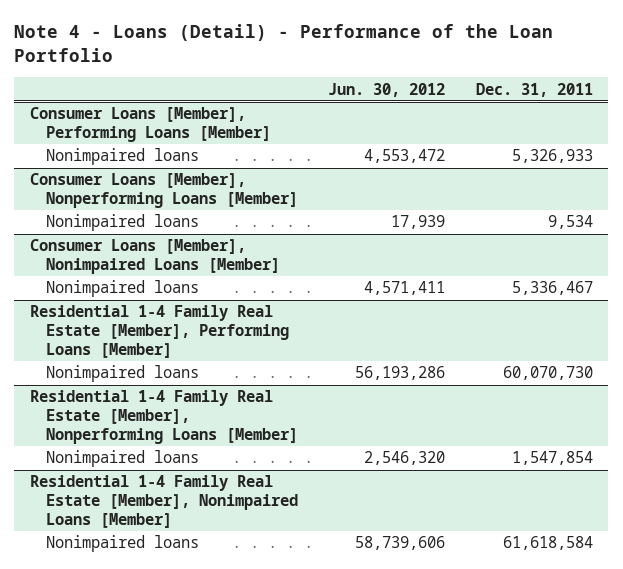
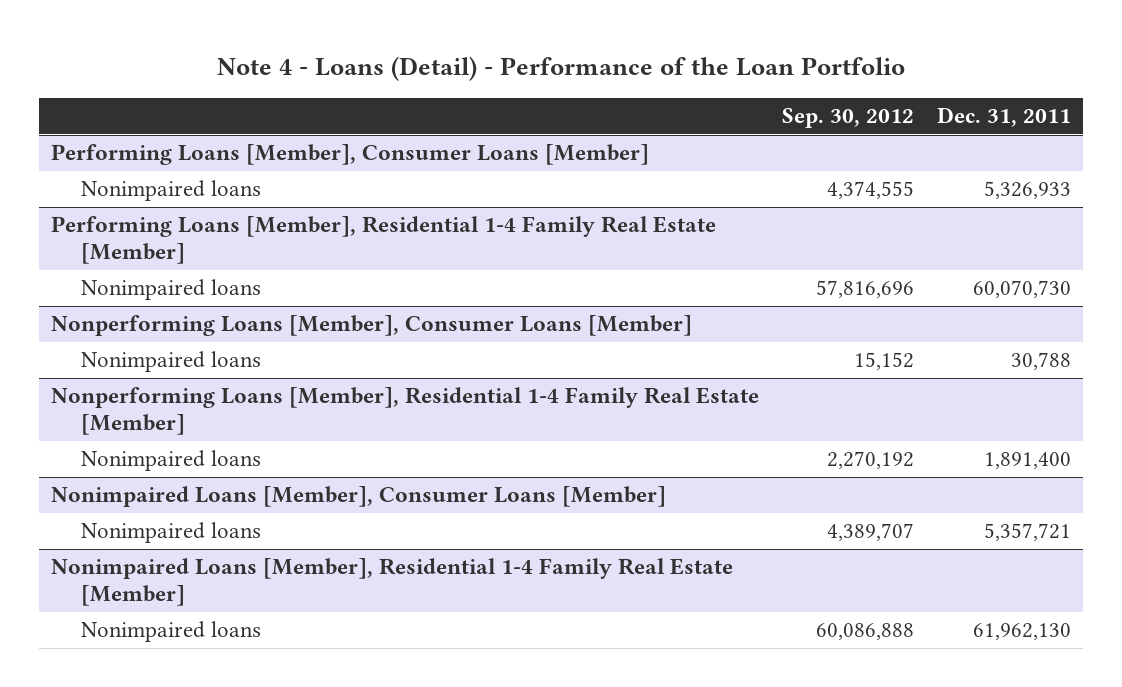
- | Jun. 30, 2012 | Dec. 31, 2011
+ | Sep. 30, 2012 | Dec. 31, 2011
- Consumer Loans [Member], Performing Loans [Member]
+ Performing Loans [Member], Consumer Loans [Member]
- Consumer Loans [Member], Nonperforming Loans [Member]
- Nonimpaired loans | 17,939 | 9,534
- Consumer Loans [Member], Nonimpaired Loans [Member]
- Nonimpaired loans | 4,571,411 | 5,336,467
- Residential 1-4 Family Real Estate [Member], Performing Loans [Member]
+ Performing Loans [Member], Residential 1-4 Family Real Estate [Member]
- Residential 1-4 Family Real Estate [Member], Nonperforming Loans [Member]
- Nonimpaired loans | 2,546,320 | 1,547,854
- Residential 1-4 Family Real Estate [Member], Nonimpaired Loans [Member]
- Nonimpaired loans | 58,739,606 | 61,618,584
+ Nonperforming Loans [Member], Consumer Loans [Member]
+ Nonimpaired loans | 15,152 | 30,788
+ Nonperforming Loans [Member], Residential 1-4 Family Real Estate [Member]
+ Nonimpaired loans | 2,270,192 | 1,891,400
+ Nonimpaired Loans [Member], Consumer Loans [Member]
+ Nonimpaired loans | 4,389,707 | 5,357,721
+ Nonimpaired Loans [Member], Residential 1-4 Family Real Estate [Member]
+ Nonimpaired loans | 60,086,888 | 61,962,130

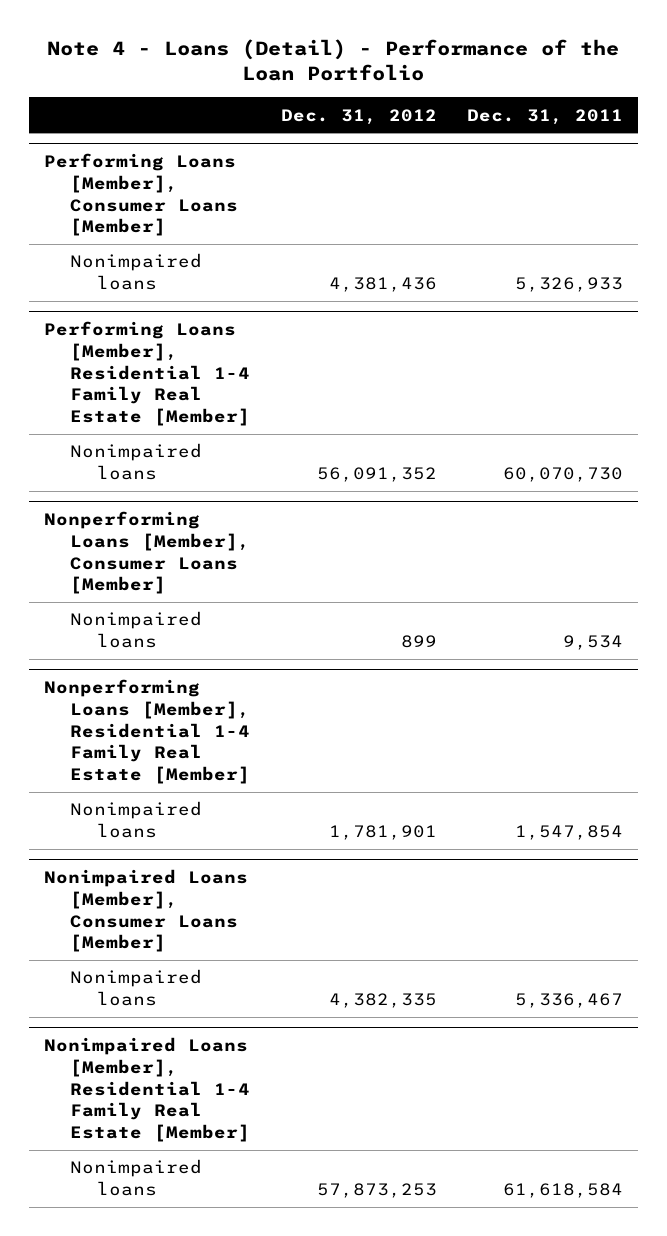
- | Sep. 30, 2012 | Dec. 31, 2011
+ | Dec. 31, 2012 | Dec. 31, 2011
@ Nonperforming Loans [Member], Consumer Loans [Member]
- Nonimpaired loans | 15,152 | 30,788
+ Nonimpaired loans | 899 | 9,534
@ Nonperforming Loans [Member], Residential 1-4 Family Real Estate [Member]
- Nonimpaired loans | 2,270,192 | 1,891,400
+ Nonimpaired loans | 1,781,901 | 1,547,854
@ Nonimpaired Loans [Member], Consumer Loans [Member]
- Nonimpaired loans | 4,389,707 | 5,357,721
+ Nonimpaired loans | 4,382,335 | 5,336,467
@ Nonimpaired Loans [Member], Residential 1-4 Family Real Estate [Member]
- Nonimpaired loans | 60,086,888 | 61,962,130
+ Nonimpaired loans | 57,873,253 | 61,618,584

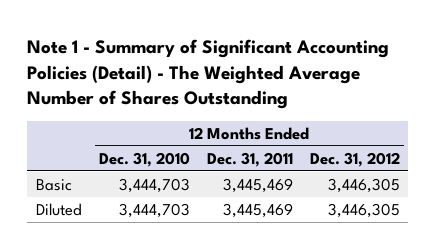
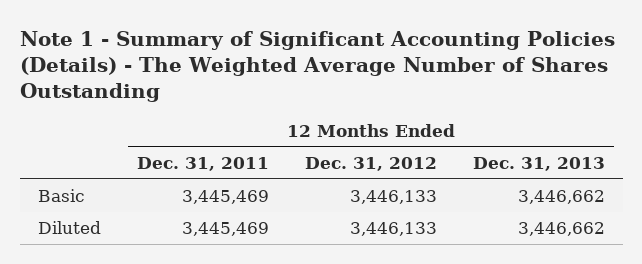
- Note 1 - Summary of Significant Accounting Policies (Detail) - The Weighted Average Number of Shares Outstanding
+ Note 1 - Summary of Significant Accounting Policies (Details) - The Weighted Average Number of Shares Outstanding
- | 12 Months Ended Dec. 31, 2010 | 12 Months Ended Dec. 31, 2011 | 12 Months Ended Dec. 31, 2012
+ | 12 Months Ended Dec. 31, 2011 | 12 Months Ended Dec. 31, 2012 | 12 Months Ended Dec. 31, 2013
- Basic | 3,444,703 | 3,445,469 | 3,446,305
- Diluted | 3,444,703 | 3,445,469 | 3,446,305
+ Basic | 3,445,469 | 3,446,133 | 3,446,662
+ Diluted | 3,445,469 | 3,446,133 | 3,446,662

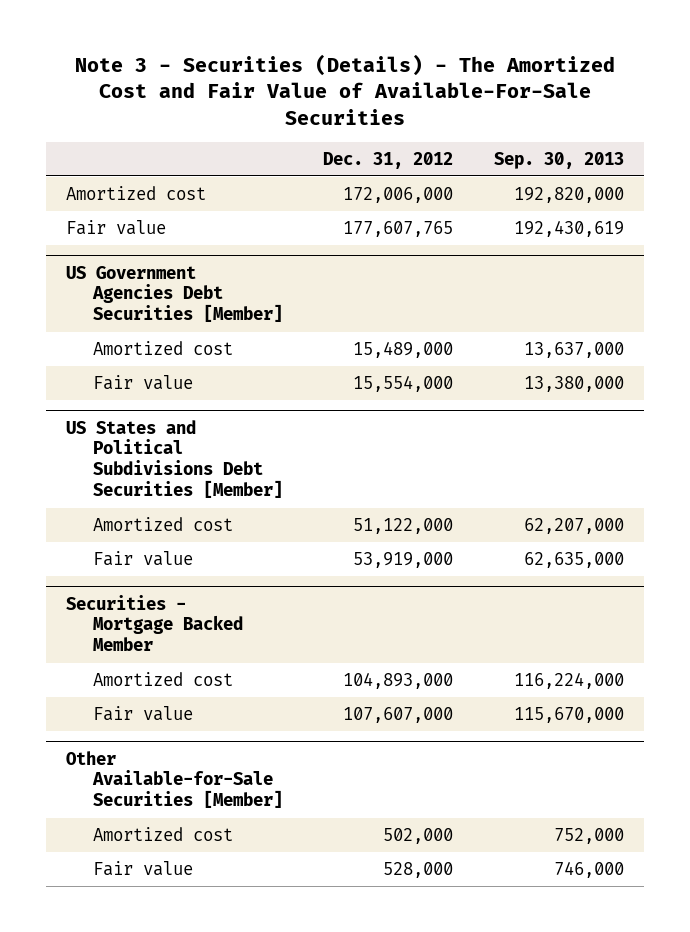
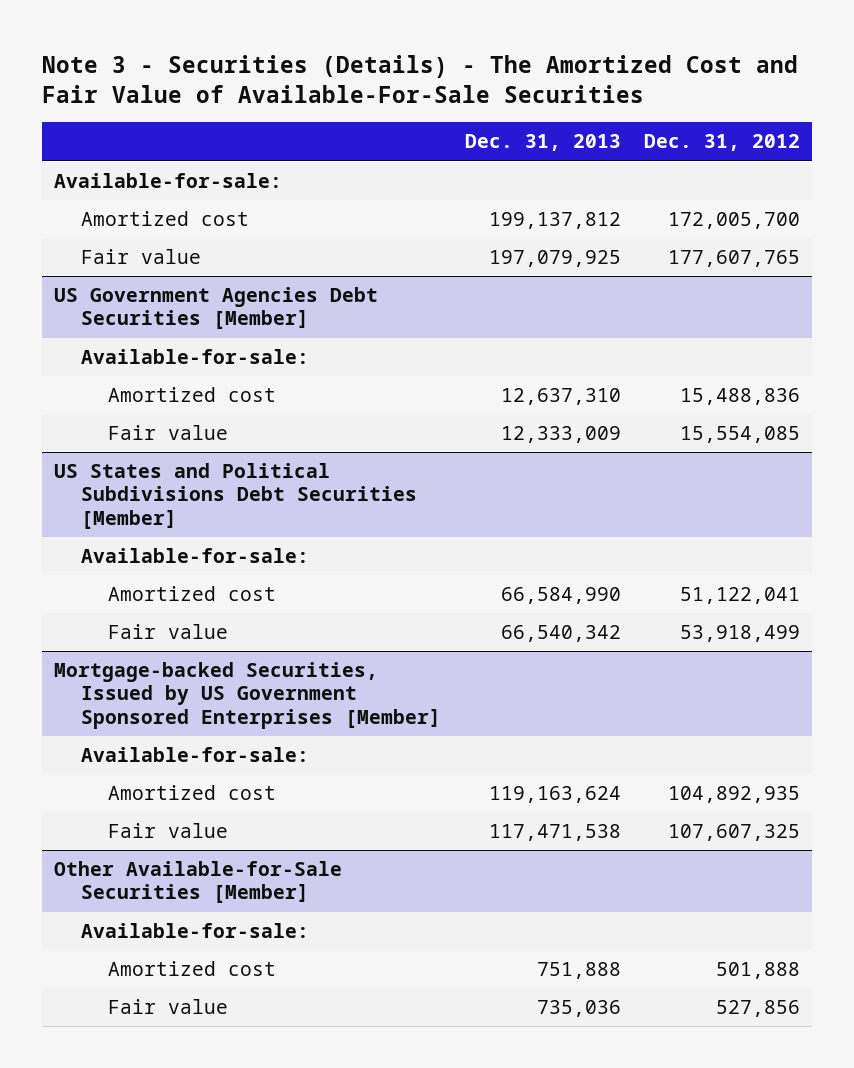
- | Dec. 31, 2012 | Sep. 30, 2013
+ | Dec. 31, 2013 | Dec. 31, 2012
- Amortized cost | 172,006,000 | 192,820,000
+ Available-for-sale:
+ Amortized cost | 199,137,812 | 172,005,700
@ US Government Agencies Debt Securities [Member]
- Amortized cost | 15,489,000 | 13,637,000
- Fair value | 15,554,000 | 13,380,000
+ Available-for-sale:
+ Amortized cost | 12,637,310 | 15,488,836
+ Fair value | 12,333,009 | 15,554,085
@ US States and Political Subdivisions Debt Securities [Member]
- Amortized cost | 51,122,000 | 62,207,000
- Fair value | 53,919,000 | 62,635,000
- Securities - Mortgage Backed Member
- Amortized cost | 104,893,000 | 116,224,000
- Fair value | 107,607,000 | 115,670,000
@ US States and Political Subdivisions Debt Securities [Member]
+ Available-for-sale:
+ Amortized cost | 66,584,990 | 51,122,041
+ Fair value | 66,540,342 | 53,918,499
+ Mortgage-backed Securities, Issued by US Government Sponsored Enterprises [Member]
+ Available-for-sale:
+ Amortized cost | 119,163,624 | 104,892,935
+ Fair value | 117,471,538 | 107,607,325
@ Other Available-for-Sale Securities [Member]
- Amortized cost | 502,000 | 752,000
- Fair value | 528,000 | 746,000
+ Available-for-sale:
+ Amortized cost | 751,888 | 501,888
+ Fair value | 735,036 | 527,856

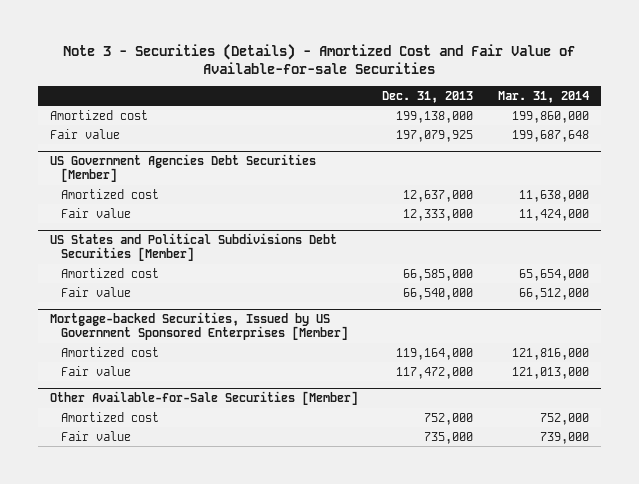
- Note 3 - Securities (Details) - The Amortized Cost and Fair Value of Available-For-Sale Securities
+ Note 3 - Securities (Details) - Amortized Cost and Fair Value of Available-for-sale Securities
- | Dec. 31, 2013 | Dec. 31, 2012
+ | Dec. 31, 2013 | Mar. 31, 2014
- Available-for-sale:
- Amortized cost | 199,137,812 | 172,005,700
+ Amortized cost | 199,138,000 | 199,860,000
@ US Government Agencies Debt Securities [Member]
- Available-for-sale:
- Amortized cost | 12,637,310 | 15,488,836
- Fair value | 12,333,009 | 15,554,085
+ Amortized cost | 12,637,000 | 11,638,000
+ Fair value | 12,333,000 | 11,424,000
@ US States and Political Subdivisions Debt Securities [Member]
- Available-for-sale:
- Amortized cost | 66,584,990 | 51,122,041
- Fair value | 66,540,342 | 53,918,499
+ Amortized cost | 66,585,000 | 65,654,000
+ Fair value | 66,540,000 | 66,512,000
@ Mortgage-backed Securities, Issued by US Government Sponsored Enterprises [Member]
- Available-for-sale:
- Amortized cost | 119,163,624 | 104,892,935
- Fair value | 117,471,538 | 107,607,325
+ Amortized cost | 119,164,000 | 121,816,000
+ Fair value | 117,472,000 | 121,013,000
@ Other Available-for-Sale Securities [Member]
- Available-for-sale:
- Amortized cost | 751,888 | 501,888
- Fair value | 735,036 | 527,856
+ Amortized cost | 752,000 | 752,000
+ Fair value | 735,000 | 739,000

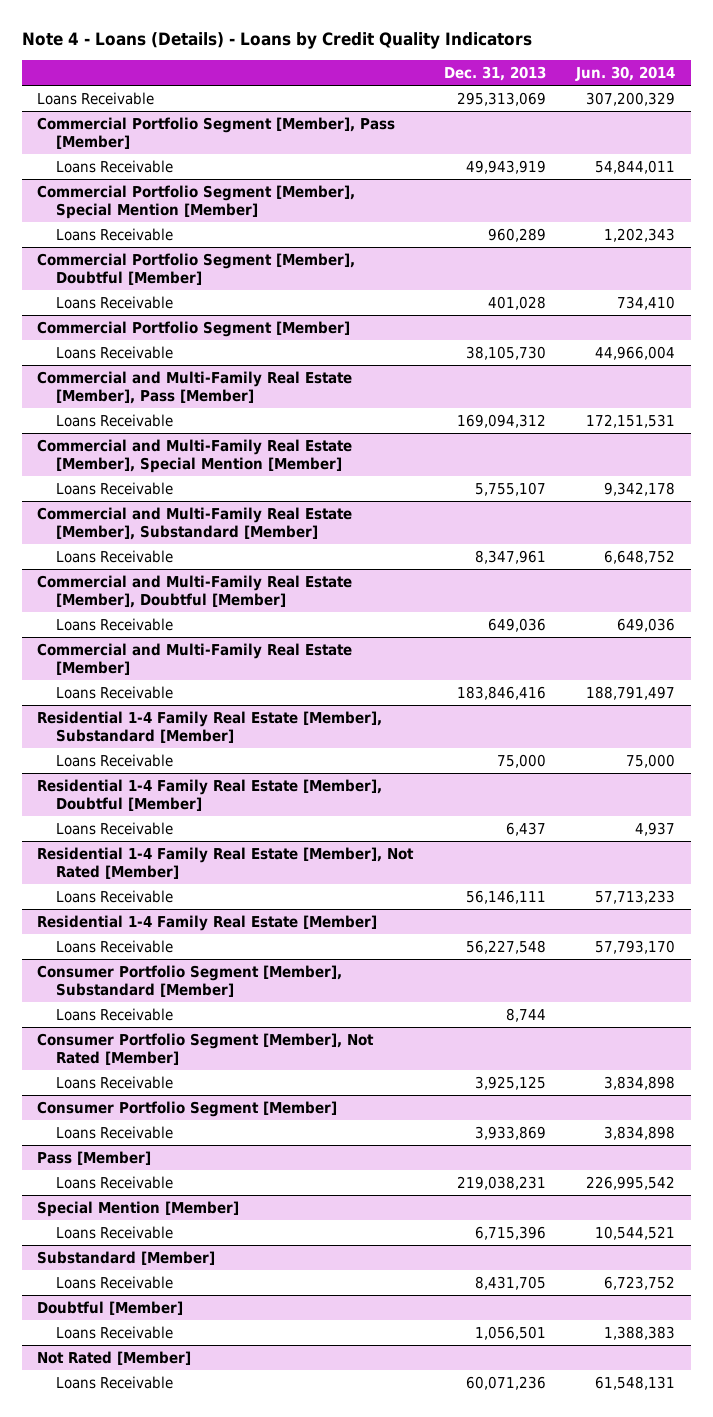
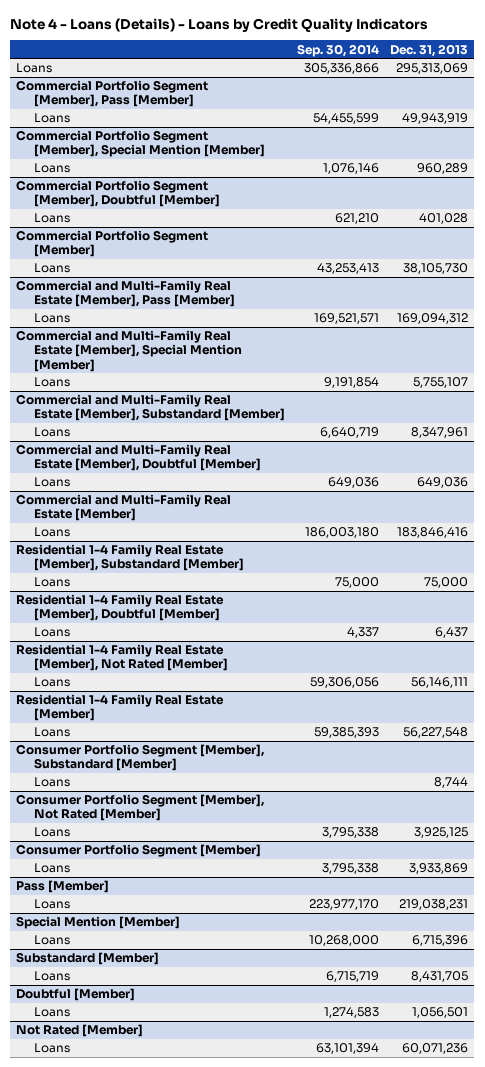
- | Dec. 31, 2013 | Jun. 30, 2014
+ | Sep. 30, 2014 | Dec. 31, 2013
- Loans Receivable | 295,313,069 | 307,200,329
+ Loans | 305,336,866 | 295,313,069
@ Commercial Portfolio Segment [Member], Pass [Member]
- Loans Receivable | 49,943,919 | 54,844,011
+ Loans | 54,455,599 | 49,943,919
@ Commercial Portfolio Segment [Member], Special Mention [Member]
- Loans Receivable | 960,289 | 1,202,343
+ Loans | 1,076,146 | 960,289
@ Commercial Portfolio Segment [Member], Doubtful [Member]
- Loans Receivable | 401,028 | 734,410
+ Loans | 621,210 | 401,028
@ Commercial Portfolio Segment [Member]
- Loans Receivable | 38,105,730 | 44,966,004
+ Loans | 43,253,413 | 38,105,730
@ Commercial and Multi-Family Real Estate [Member], Pass [Member]
- Loans Receivable | 169,094,312 | 172,151,531
+ Loans | 169,521,571 | 169,094,312
@ Commercial and Multi-Family Real Estate [Member], Special Mention [Member]
- Loans Receivable | 5,755,107 | 9,342,178
+ Loans | 9,191,854 | 5,755,107
@ Commercial and Multi-Family Real Estate [Member], Substandard [Member]
- Loans Receivable | 8,347,961 | 6,648,752
+ Loans | 6,640,719 | 8,347,961
@ Commercial and Multi-Family Real Estate [Member], Doubtful [Member]
- Loans Receivable | 649,036 | 649,036
+ Loans | 649,036 | 649,036
@ Commercial and Multi-Family Real Estate [Member]
- Loans Receivable | 183,846,416 | 188,791,497
+ Loans | 186,003,180 | 183,846,416
@ Residential 1-4 Family Real Estate [Member], Substandard [Member]
- Loans Receivable | 75,000 | 75,000
+ Loans | 75,000 | 75,000
@ Residential 1-4 Family Real Estate [Member], Doubtful [Member]
- Loans Receivable | 6,437 | 4,937
+ Loans | 4,337 | 6,437
@ Residential 1-4 Family Real Estate [Member], Not Rated [Member]
- Loans Receivable | 56,146,111 | 57,713,233
+ Loans | 59,306,056 | 56,146,111
@ Residential 1-4 Family Real Estate [Member]
- Loans Receivable | 56,227,548 | 57,793,170
+ Loans | 59,385,393 | 56,227,548
@ Consumer Portfolio Segment [Member], Substandard [Member]
- Loans Receivable | 8,744 |
+ Loans | | 8,744
@ Consumer Portfolio Segment [Member], Not Rated [Member]
- Loans Receivable | 3,925,125 | 3,834,898
+ Loans | 3,795,338 | 3,925,125
@ Consumer Portfolio Segment [Member]
- Loans Receivable | 3,933,869 | 3,834,898
+ Loans | 3,795,338 | 3,933,869
@ Pass [Member]
- Loans Receivable | 219,038,231 | 226,995,542
+ Loans | 223,977,170 | 219,038,231
@ Special Mention [Member]
- Loans Receivable | 6,715,396 | 10,544,521
+ Loans | 10,268,000 | 6,715,396
@ Substandard [Member]
- Loans Receivable | 8,431,705 | 6,723,752
+ Loans | 6,715,719 | 8,431,705
@ Doubtful [Member]
- Loans Receivable | 1,056,501 | 1,388,383
+ Loans | 1,274,583 | 1,056,501
@ Not Rated [Member]
- Loans Receivable | 60,071,236 | 61,548,131
+ Loans | 63,101,394 | 60,071,236

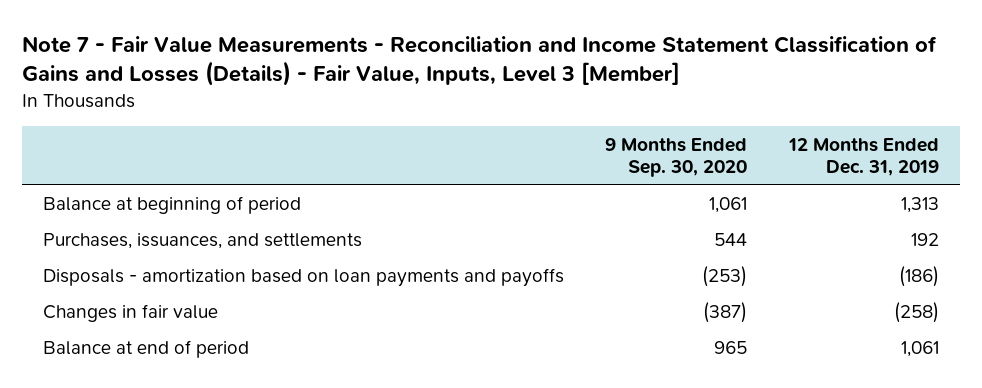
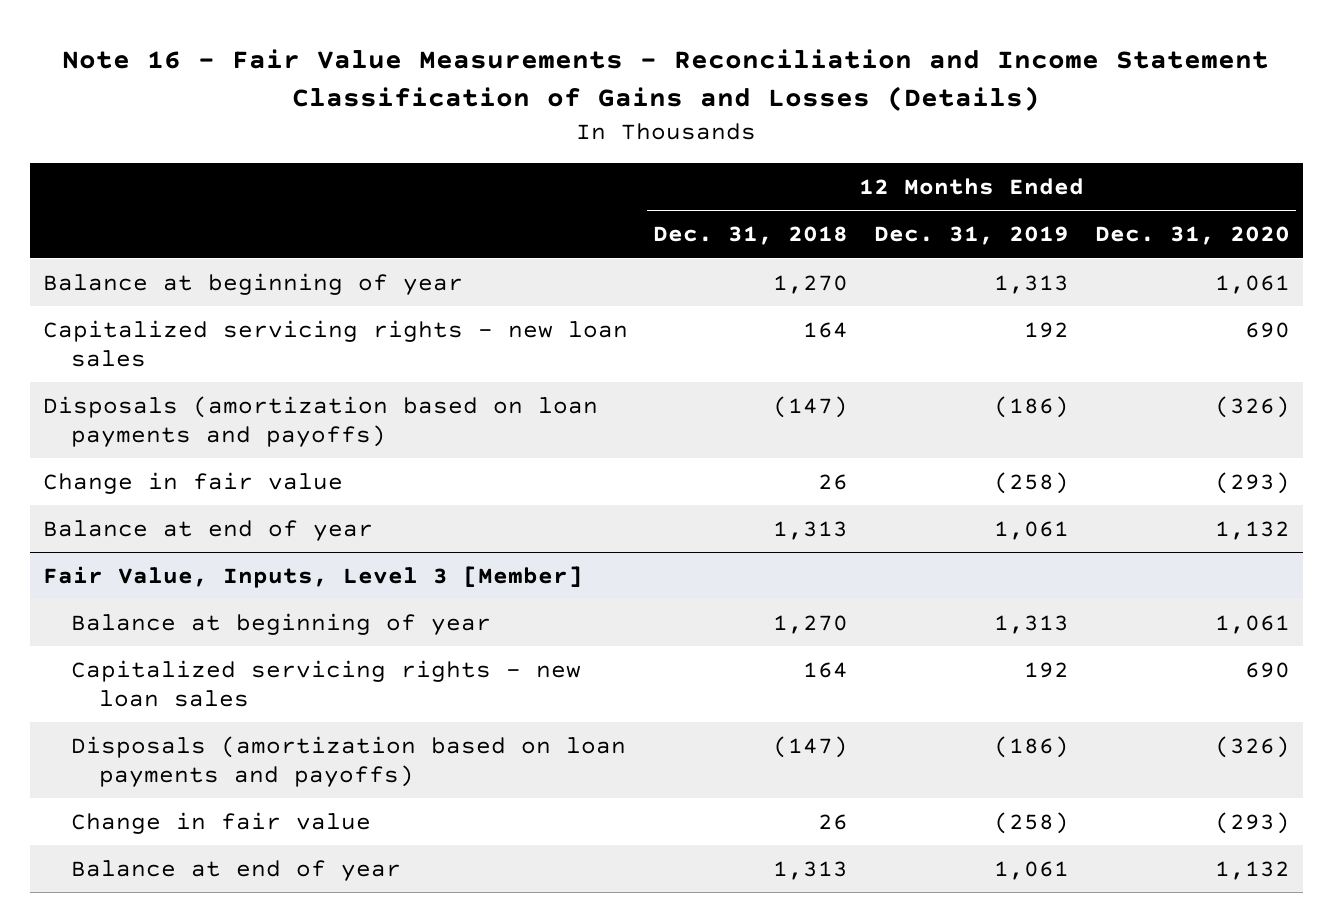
- Note 7 - Fair Value Measurements - Reconciliation and Income Statement Classification of Gains and Losses (Details) - Fair Value, Inputs, Level 3 [Member]
+ Note 16 - Fair Value Measurements - Reconciliation and Income Statement Classification of Gains and Losses (Details)
- | 9 Months Ended Sep. 30, 2020 | 12 Months Ended Dec. 31, 2019
+ | 12 Months Ended Dec. 31, 2018 | 12 Months Ended Dec. 31, 2019 | 12 Months Ended Dec. 31, 2020
- Balance at beginning of period | 1,061 | 1,313
- Purchases, issuances, and settlements | 544 | 192
- Disposals - amortization based on loan payments and payoffs | (253) | (186)
- Changes in fair value | (387) | (258)
- Balance at end of period | 965 | 1,061
+ Balance at beginning of year | 1,270 | 1,313 | 1,061
+ Capitalized servicing rights - new loan sales | 164 | 192 | 690
+ Disposals (amortization based on loan payments and payoffs) | (147) | (186) | (326)
+ Change in fair value | 26 | (258) | (293)
+ Balance at end of year | 1,313 | 1,061 | 1,132
+ Fair Value, Inputs, Level 3 [Member]
+ Balance at beginning of year | 1,270 | 1,313 | 1,061
+ Capitalized servicing rights - new loan sales | 164 | 192 | 690
+ Disposals (amortization based on loan payments and payoffs) | (147) | (186) | (326)
+ Change in fair value | 26 | (258) | (293)
+ Balance at end of year | 1,313 | 1,061 | 1,132

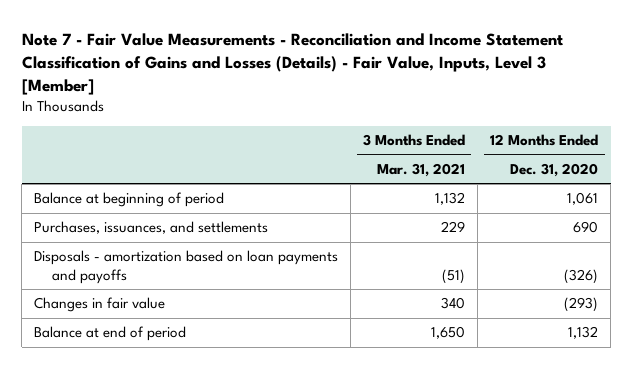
- Note 16 - Fair Value Measurements - Reconciliation and Income Statement Classification of Gains and Losses (Details)
+ Note 7 - Fair Value Measurements - Reconciliation and Income Statement Classification of Gains and Losses (Details) - Fair Value, Inputs, Level 3 [Member]
- | 12 Months Ended Dec. 31, 2018 | 12 Months Ended Dec. 31, 2019 | 12 Months Ended Dec. 31, 2020
+ | 3 Months Ended Mar. 31, 2021 | 12 Months Ended Dec. 31, 2020
- Balance at beginning of year | 1,270 | 1,313 | 1,061
- Capitalized servicing rights - new loan sales | 164 | 192 | 690
- Disposals (amortization based on loan payments and payoffs) | (147) | (186) | (326)
- Change in fair value | 26 | (258) | (293)
- Balance at end of year | 1,313 | 1,061 | 1,132
- Fair Value, Inputs, Level 3 [Member]
- Balance at beginning of year | 1,270 | 1,313 | 1,061
- Capitalized servicing rights - new loan sales | 164 | 192 | 690
- Disposals (amortization based on loan payments and payoffs) | (147) | (186) | (326)
- Change in fair value | 26 | (258) | (293)
- Balance at end of year | 1,313 | 1,061 | 1,132
+ Balance at beginning of period | 1,132 | 1,061
+ Purchases, issuances, and settlements | 229 | 690
+ Disposals - amortization based on loan payments and payoffs | (51) | (326)
+ Changes in fair value | 340 | (293)
+ Balance at end of period | 1,650 | 1,132

